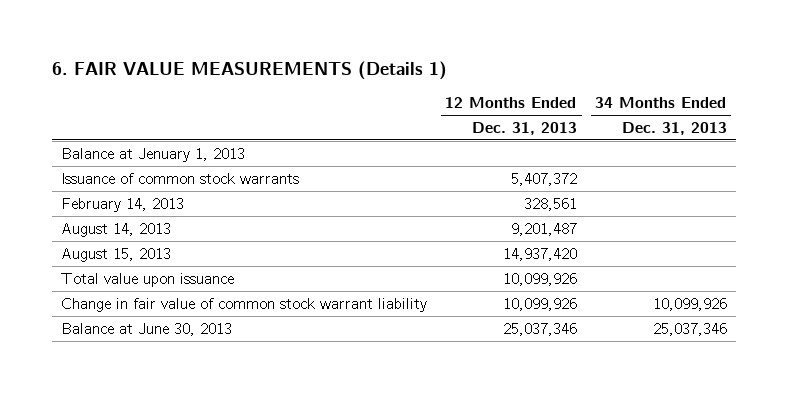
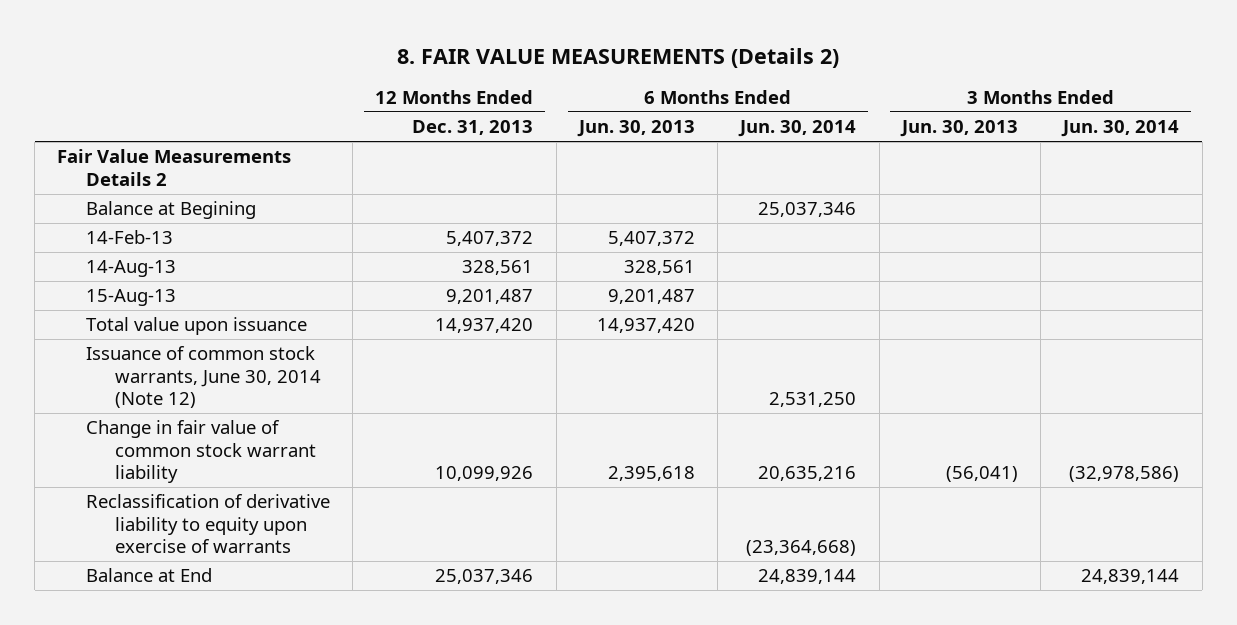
- 6. FAIR VALUE MEASUREMENTS (Details 1)
+ 8. FAIR VALUE MEASUREMENTS (Details 2)
- | 12 Months Ended Dec. 31, 2013 | 34 Months Ended Dec. 31, 2013
+ | 12 Months Ended Dec. 31, 2013 | 6 Months Ended Jun. 30, 2013 | 6 Months Ended Jun. 30, 2014 | 3 Months Ended Jun. 30, 2013 | 3 Months Ended Jun. 30, 2014
- Balance at Jenuary 1, 2013
- Issuance of common stock warrants | 5,407,372 |
- February 14, 2013 | 328,561 |
- August 14, 2013 | 9,201,487 |
- August 15, 2013 | 14,937,420 |
- Total value upon issuance | 10,099,926 |
+ Fair Value Measurements Details 2
+ Balance at Begining | | | 25,037,346 | |
+ 14-Feb-13 | 5,407,372 | 5,407,372 | | |
+ 14-Aug-13 | 328,561 | 328,561 | | |
+ 15-Aug-13 | 9,201,487 | 9,201,487 | | |
+ Total value upon issuance | 14,937,420 | 14,937,420 | | |
+ Issuance of common stock warrants, June 30, 2014 (Note 12) | | | 2,531,250 | |
- Balance at June 30, 2013 | 25,037,346 | 25,037,346
+ Reclassification of derivative liability to equity upon exercise of warrants | | | (23,364,668) | |
+ Balance at End | 25,037,346 | | 24,839,144 | | 24,839,144

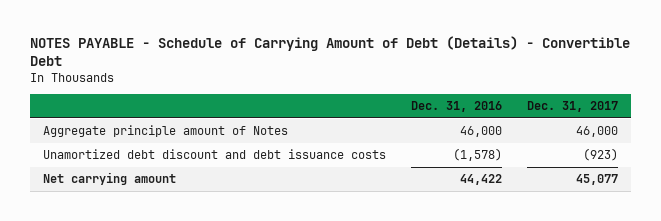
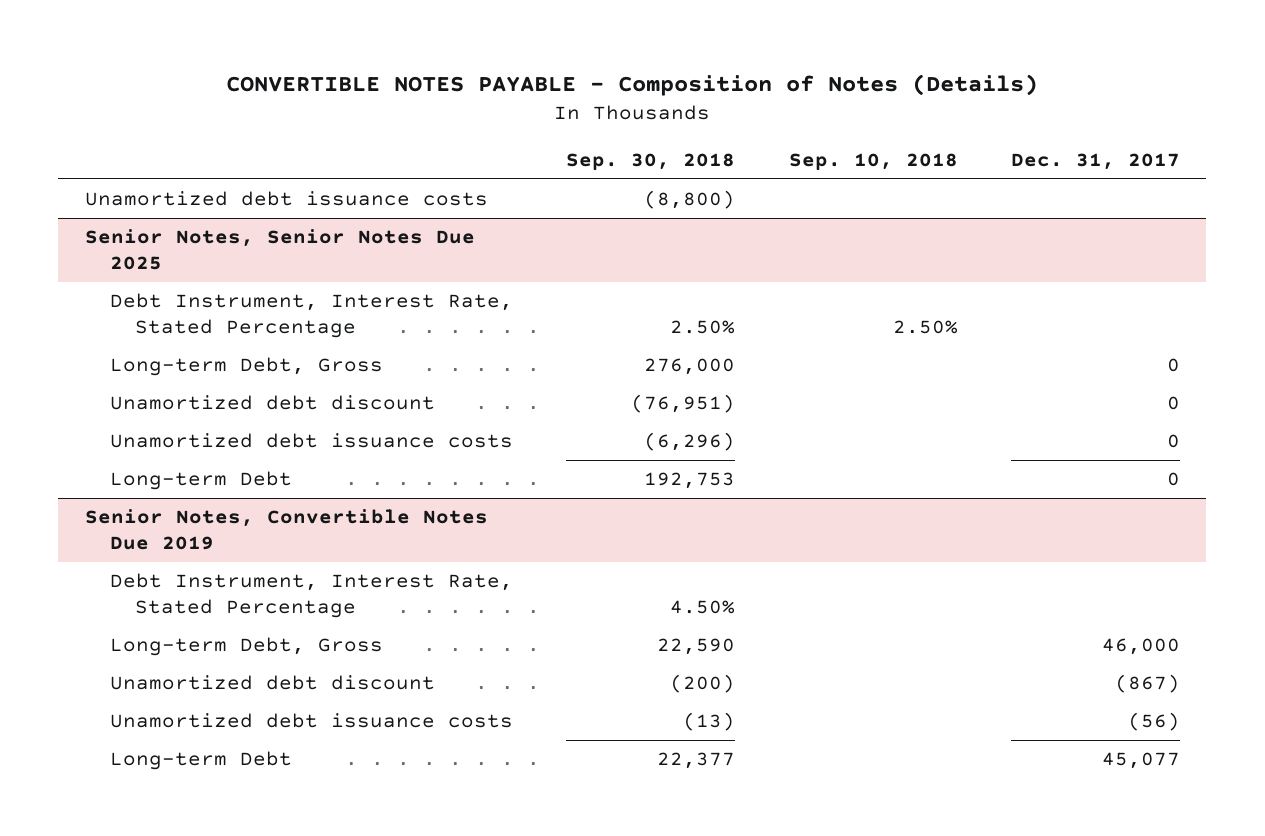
- NOTES PAYABLE - Schedule of Carrying Amount of Debt (Details) - Convertible Debt
+ CONVERTIBLE NOTES PAYABLE - Composition of Notes (Details)
- | Dec. 31, 2016 | Dec. 31, 2017
+ | Sep. 30, 2018 | Sep. 10, 2018 | Dec. 31, 2017
- Aggregate principle amount of Notes | 46,000 | 46,000
- Unamortized debt discount and debt issuance costs | (1,578) | (923)
- Net carrying amount | 44,422 | 45,077
+ Unamortized debt issuance costs | (8,800) | |
+ Senior Notes, Senior Notes Due 2025
+ Debt Instrument, Interest Rate, Stated Percentage | 2.50% | 2.50% |
+ Long-term Debt, Gross | 276,000 | | 0
+ Unamortized debt discount | (76,951) | | 0
+ Unamortized debt issuance costs | (6,296) | | 0
+ Long-term Debt | 192,753 | | 0
+ Senior Notes, Convertible Notes Due 2019
+ Debt Instrument, Interest Rate, Stated Percentage | 4.50% | |
+ Long-term Debt, Gross | 22,590 | | 46,000
+ Unamortized debt discount | (200) | | (867)
+ Unamortized debt issuance costs | (13) | | (56)
+ Long-term Debt | 22,377 | | 45,077

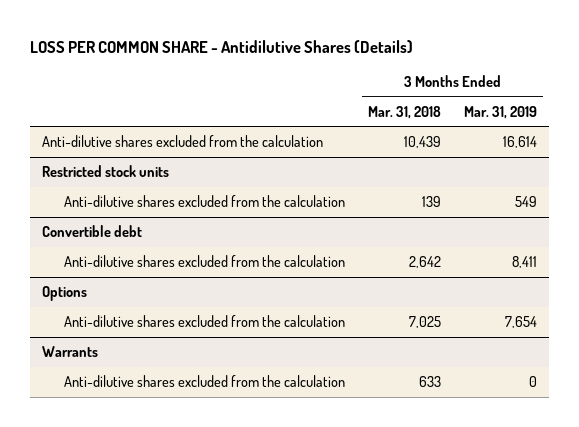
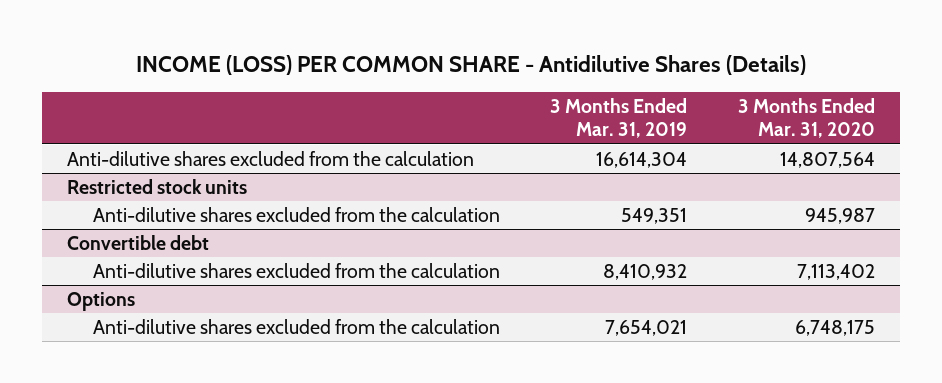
- LOSS PER COMMON SHARE - Antidilutive Shares (Details)
+ INCOME (LOSS) PER COMMON SHARE - Antidilutive Shares (Details)
- | 3 Months Ended Mar. 31, 2018 | 3 Months Ended Mar. 31, 2019
+ | 3 Months Ended Mar. 31, 2019 | 3 Months Ended Mar. 31, 2020
- Anti-dilutive shares excluded from the calculation | 10,439 | 16,614
+ Anti-dilutive shares excluded from the calculation | 16,614,304 | 14,807,564
@ Restricted stock units
- Anti-dilutive shares excluded from the calculation | 139 | 549
+ Anti-dilutive shares excluded from the calculation | 549,351 | 945,987
@ Convertible debt
- Anti-dilutive shares excluded from the calculation | 2,642 | 8,411
+ Anti-dilutive shares excluded from the calculation | 8,410,932 | 7,113,402
@ Options
- Anti-dilutive shares excluded from the calculation | 7,025 | 7,654
- Warrants
- Anti-dilutive shares excluded from the calculation | 633 | 0
@ Options
+ Anti-dilutive shares excluded from the calculation | 7,654,021 | 6,748,175

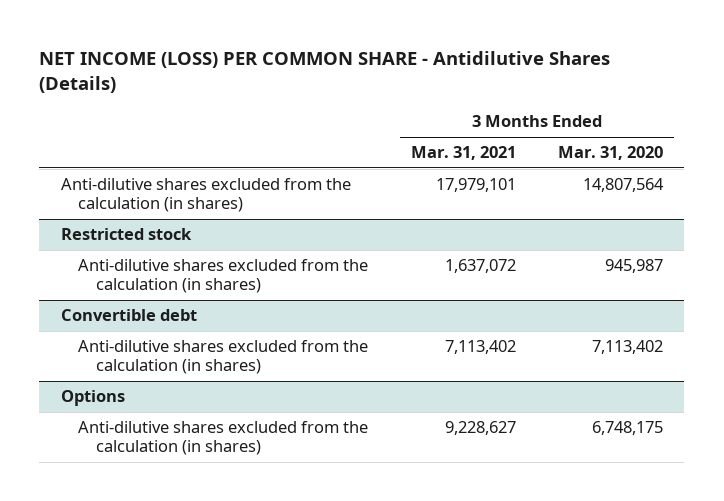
- INCOME (LOSS) PER COMMON SHARE - Antidilutive Shares (Details)
+ NET INCOME (LOSS) PER COMMON SHARE - Antidilutive Shares (Details)
- | 3 Months Ended Mar. 31, 2019 | 3 Months Ended Mar. 31, 2020
+ | 3 Months Ended Mar. 31, 2021 | 3 Months Ended Mar. 31, 2020
- Anti-dilutive shares excluded from the calculation | 16,614,304 | 14,807,564
- Restricted stock units
- Anti-dilutive shares excluded from the calculation | 549,351 | 945,987
+ Anti-dilutive shares excluded from the calculation (in shares) | 17,979,101 | 14,807,564
+ Restricted stock
+ Anti-dilutive shares excluded from the calculation (in shares) | 1,637,072 | 945,987
@ Convertible debt
- Anti-dilutive shares excluded from the calculation | 8,410,932 | 7,113,402
+ Anti-dilutive shares excluded from the calculation (in shares) | 7,113,402 | 7,113,402
@ Options
- Anti-dilutive shares excluded from the calculation | 7,654,021 | 6,748,175
+ Anti-dilutive shares excluded from the calculation (in shares) | 9,228,627 | 6,748,175

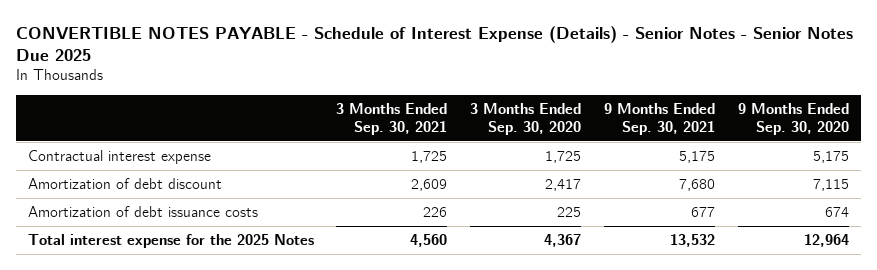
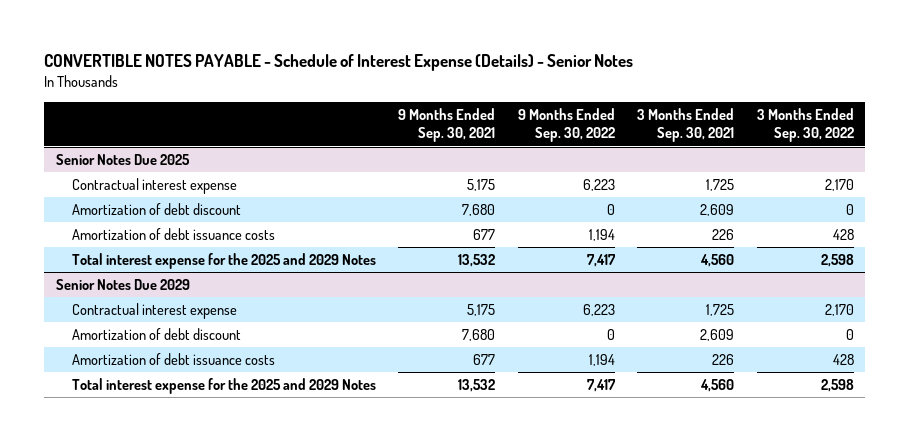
- CONVERTIBLE NOTES PAYABLE - Schedule of Interest Expense (Details) - Senior Notes - Senior Notes Due 2025
+ CONVERTIBLE NOTES PAYABLE - Schedule of Interest Expense (Details) - Senior Notes
- | 3 Months Ended Sep. 30, 2021 | 3 Months Ended Sep. 30, 2020 | 9 Months Ended Sep. 30, 2021 | 9 Months Ended Sep. 30, 2020
+ | 9 Months Ended Sep. 30, 2021 | 9 Months Ended Sep. 30, 2022 | 3 Months Ended Sep. 30, 2021 | 3 Months Ended Sep. 30, 2022
+ Senior Notes Due 2025
- Total interest expense for the 2025 Notes | 4,560 | 4,367 | 13,532 | 12,964
+ Total interest expense for the 2025 and 2029 Notes | 13,532 | 7,417 | 4,560 | 2,598
+ Senior Notes Due 2029
+ Contractual interest expense | 5,175 | 6,223 | 1,725 | 2,170
+ Amortization of debt discount | 7,680 | 0 | 2,609 | 0
+ Amortization of debt issuance costs | 677 | 1,194 | 226 | 428
+ Total interest expense for the 2025 and 2029 Notes | 13,532 | 7,417 | 4,560 | 2,598

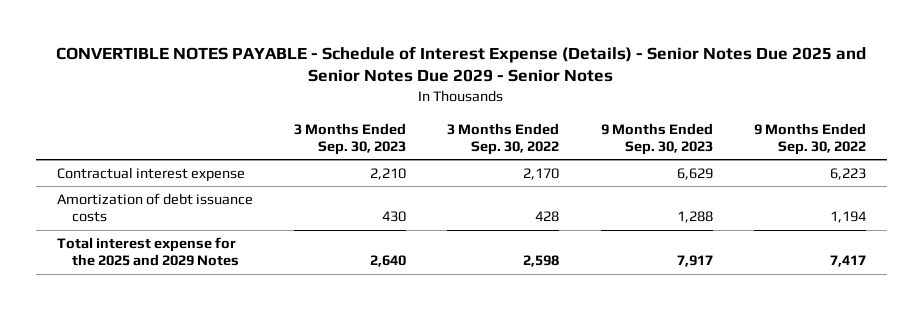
- CONVERTIBLE NOTES PAYABLE - Schedule of Interest Expense (Details) - Senior Notes
+ CONVERTIBLE NOTES PAYABLE - Schedule of Interest Expense (Details) - Senior Notes Due 2025 and Senior Notes Due 2029 - Senior Notes
- | 9 Months Ended Sep. 30, 2021 | 9 Months Ended Sep. 30, 2022 | 3 Months Ended Sep. 30, 2021 | 3 Months Ended Sep. 30, 2022
+ | 3 Months Ended Sep. 30, 2023 | 3 Months Ended Sep. 30, 2022 | 9 Months Ended Sep. 30, 2023 | 9 Months Ended Sep. 30, 2022
- Senior Notes Due 2025
- Amortization of debt discount | 7,680 | 0 | 2,609 | 0
- Senior Notes Due 2029
- Contractual interest expense | 5,175 | 6,223 | 1,725 | 2,170
- Amortization of debt discount | 7,680 | 0 | 2,609 | 0
- Amortization of debt issuance costs | 677 | 1,194 | 226 | 428
- Total interest expense for the 2025 and 2029 Notes | 13,532 | 7,417 | 4,560 | 2,598

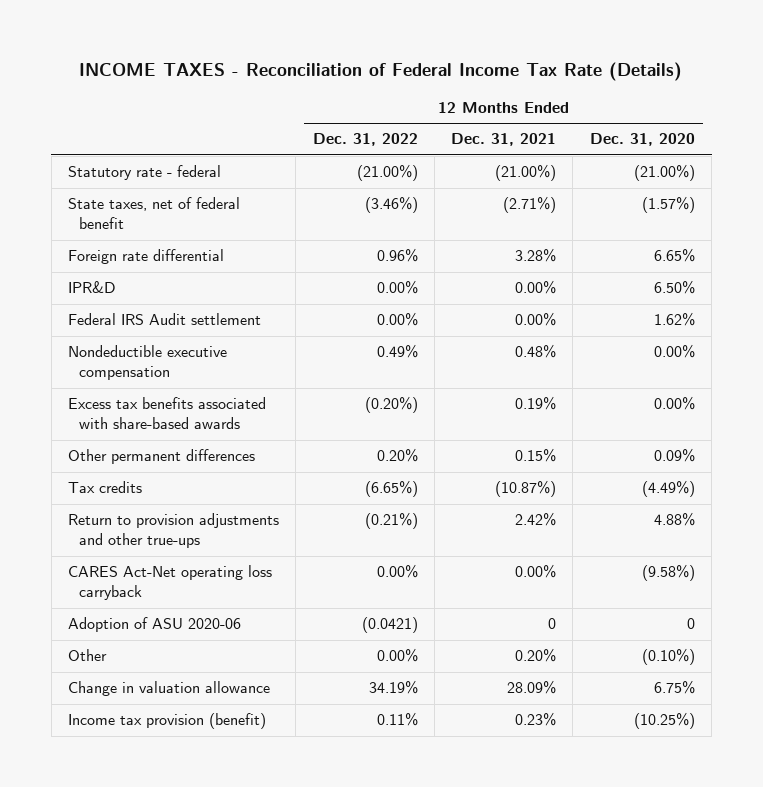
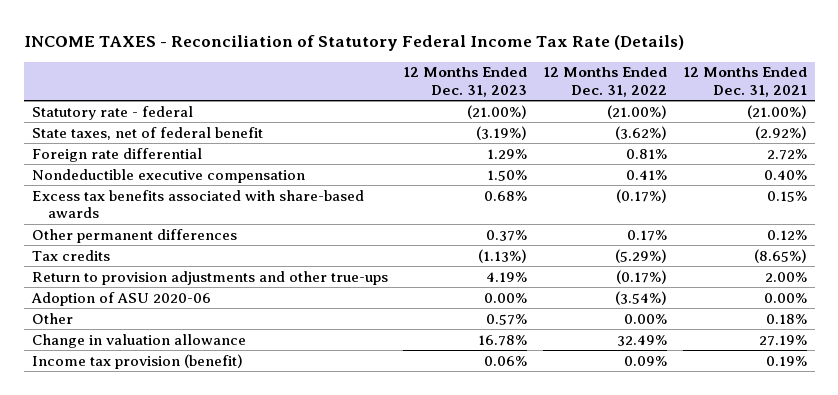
- INCOME TAXES - Reconciliation of Federal Income Tax Rate (Details)
+ INCOME TAXES - Reconciliation of Statutory Federal Income Tax Rate (Details)
- | 12 Months Ended Dec. 31, 2022 | 12 Months Ended Dec. 31, 2021 | 12 Months Ended Dec. 31, 2020
+ | 12 Months Ended Dec. 31, 2023 | 12 Months Ended Dec. 31, 2022 | 12 Months Ended Dec. 31, 2021
- State taxes, net of federal benefit | (3.46%) | (2.71%) | (1.57%)
- Foreign rate differential | 0.96% | 3.28% | 6.65%
- IPR&D | 0.00% | 0.00% | 6.50%
- Federal IRS Audit settlement | 0.00% | 0.00% | 1.62%
- Nondeductible executive compensation | 0.49% | 0.48% | 0.00%
- Excess tax benefits associated with share-based awards | (0.20%) | 0.19% | 0.00%
- Other permanent differences | 0.20% | 0.15% | 0.09%
- Tax credits | (6.65%) | (10.87%) | (4.49%)
- Return to provision adjustments and other true-ups | (0.21%) | 2.42% | 4.88%
- CARES Act-Net operating loss carryback | 0.00% | 0.00% | (9.58%)
- Adoption of ASU 2020-06 | (0.0421) | 0 | 0
- Other | 0.00% | 0.20% | (0.10%)
- Change in valuation allowance | 34.19% | 28.09% | 6.75%
- Income tax provision (benefit) | 0.11% | 0.23% | (10.25%)
+ State taxes, net of federal benefit | (3.19%) | (3.62%) | (2.92%)
+ Foreign rate differential | 1.29% | 0.81% | 2.72%
+ Nondeductible executive compensation | 1.50% | 0.41% | 0.40%
+ Excess tax benefits associated with share-based awards | 0.68% | (0.17%) | 0.15%
+ Other permanent differences | 0.37% | 0.17% | 0.12%
+ Tax credits | (1.13%) | (5.29%) | (8.65%)
+ Return to provision adjustments and other true-ups | 4.19% | (0.17%) | 2.00%
+ Adoption of ASU 2020-06 | 0.00% | (3.54%) | 0.00%
+ Other | 0.57% | 0.00% | 0.18%
+ Change in valuation allowance | 16.78% | 32.49% | 27.19%
+ Income tax provision (benefit) | 0.06% | 0.09% | 0.19%

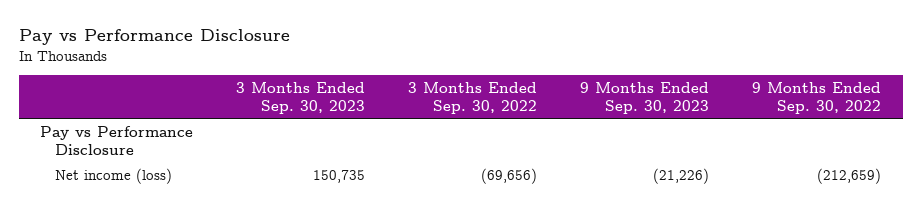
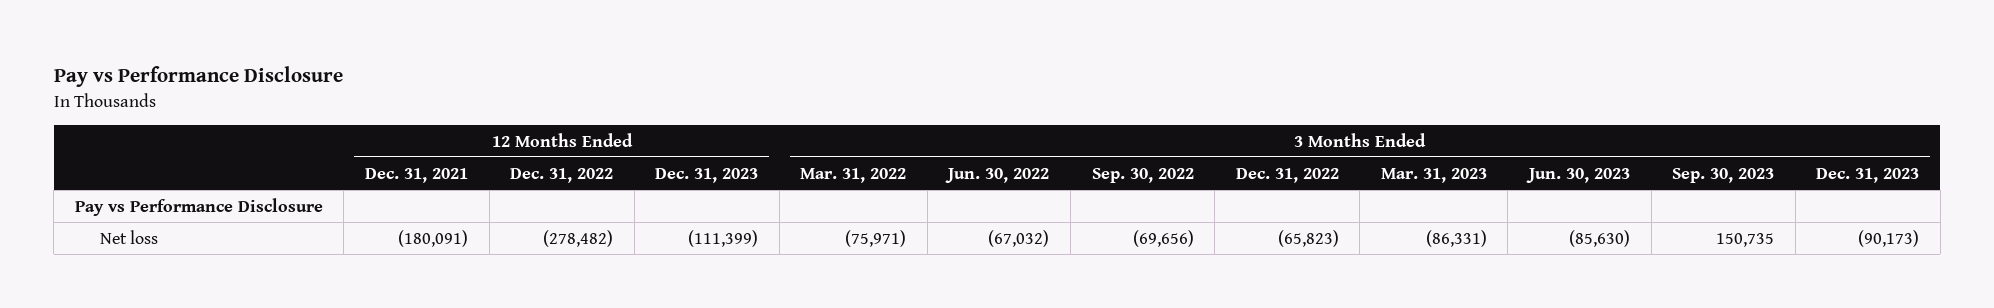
- | 3 Months Ended Sep. 30, 2023 | 3 Months Ended Sep. 30, 2022 | 9 Months Ended Sep. 30, 2023 | 9 Months Ended Sep. 30, 2022
+ | 12 Months Ended Dec. 31, 2021 | 12 Months Ended Dec. 31, 2022 | 12 Months Ended Dec. 31, 2023 | 3 Months Ended Mar. 31, 2022 | 3 Months Ended Jun. 30, 2022 | 3 Months Ended Sep. 30, 2022 | 3 Months Ended Dec. 31, 2022 | 3 Months Ended Mar. 31, 2023 | 3 Months Ended Jun. 30, 2023 | 3 Months Ended Sep. 30, 2023 | 3 Months Ended Dec. 31, 2023
- Net income (loss) | 150,735 | (69,656) | (21,226) | (212,659)
+ Net loss | (180,091) | (278,482) | (111,399) | (75,971) | (67,032) | (69,656) | (65,823) | (86,331) | (85,630) | 150,735 | (90,173)

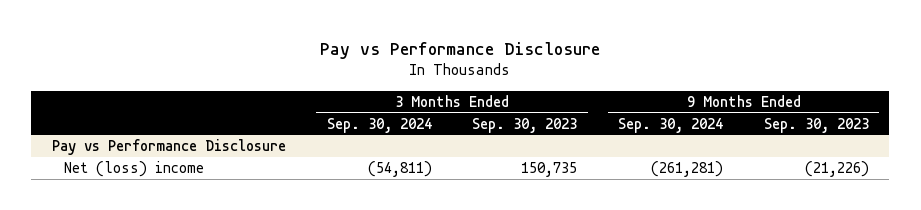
- | 12 Months Ended Dec. 31, 2021 | 12 Months Ended Dec. 31, 2022 | 12 Months Ended Dec. 31, 2023 | 3 Months Ended Mar. 31, 2022 | 3 Months Ended Jun. 30, 2022 | 3 Months Ended Sep. 30, 2022 | 3 Months Ended Dec. 31, 2022 | 3 Months Ended Mar. 31, 2023 | 3 Months Ended Jun. 30, 2023 | 3 Months Ended Sep. 30, 2023 | 3 Months Ended Dec. 31, 2023
+ | 3 Months Ended Sep. 30, 2024 | 3 Months Ended Sep. 30, 2023 | 9 Months Ended Sep. 30, 2024 | 9 Months Ended Sep. 30, 2023
- Net loss | (180,091) | (278,482) | (111,399) | (75,971) | (67,032) | (69,656) | (65,823) | (86,331) | (85,630) | 150,735 | (90,173)
+ Net (loss) income | (54,811) | 150,735 | (261,281) | (21,226)

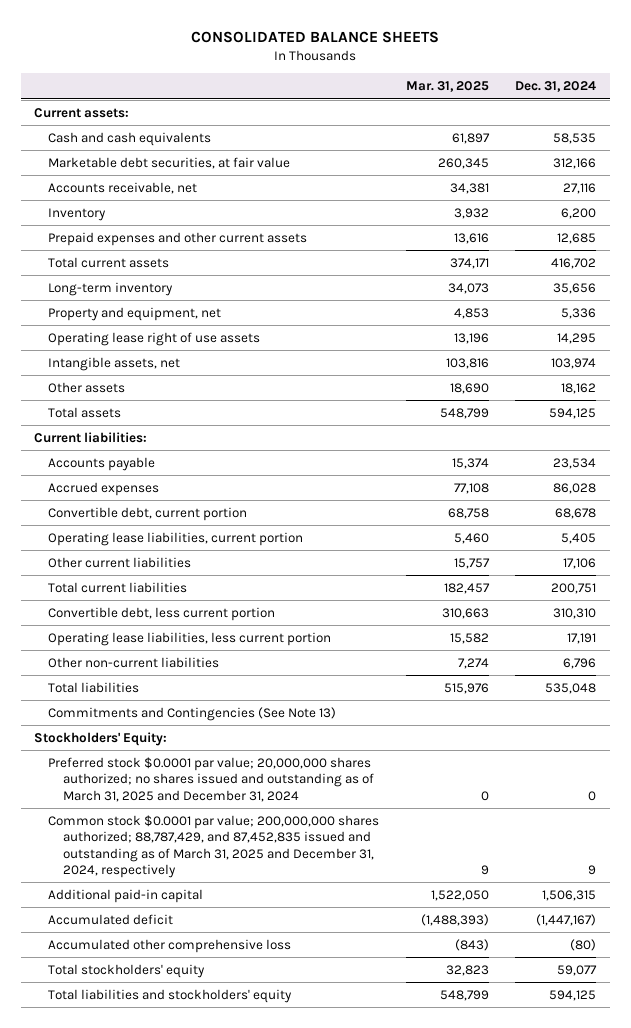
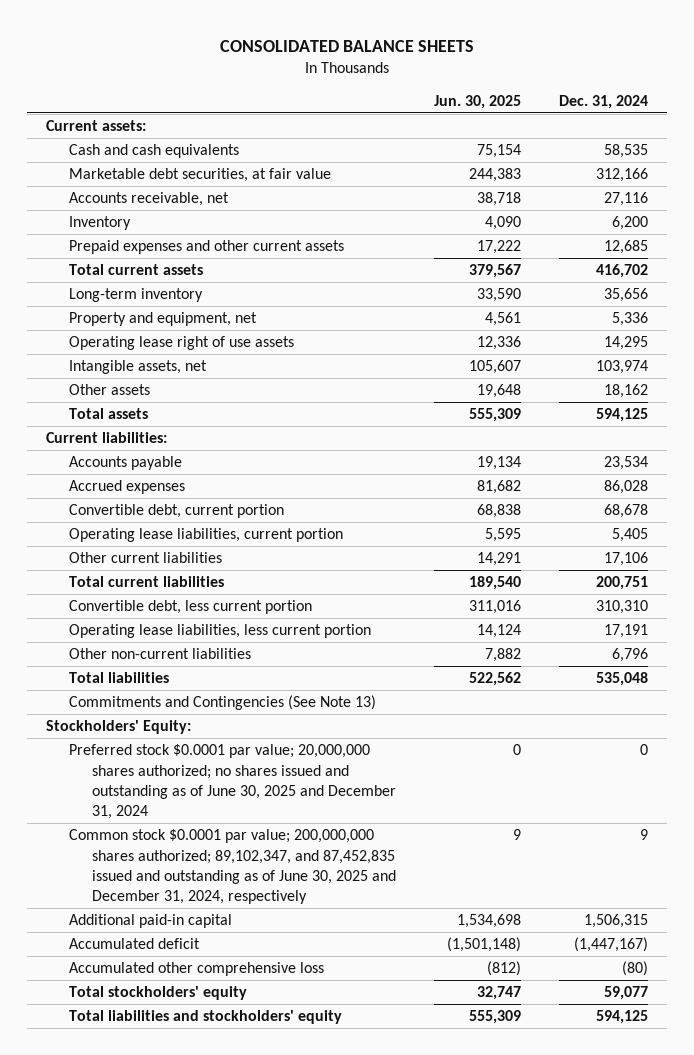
- | Mar. 31, 2025 | Dec. 31, 2024
+ | Jun. 30, 2025 | Dec. 31, 2024
- Preferred stock $0.0001 par value; 20,000,000 shares authorized; no shares issued and outstanding as of March 31, 2025 and December 31, 2024 | 0 | 0
- Common stock $0.0001 par value; 200,000,000 shares authorized; 88,787,429, and 87,452,835 issued and outstanding as of March 31, 2025 and December 31, 2024, respectively | 9 | 9
+ Preferred stock $0.0001 par value; 20,000,000 shares authorized; no shares issued and outstanding as of June 30, 2025 and December 31, 2024 | 0 | 0
+ Common stock $0.0001 par value; 200,000,000 shares authorized; 89,102,347, and 87,452,835 issued and outstanding as of June 30, 2025 and December 31, 2024, respectively | 9 | 9

